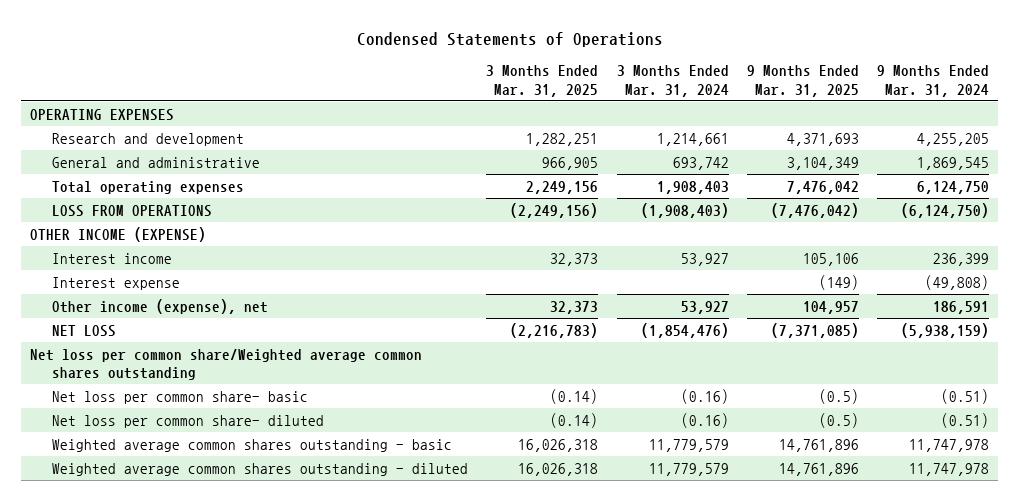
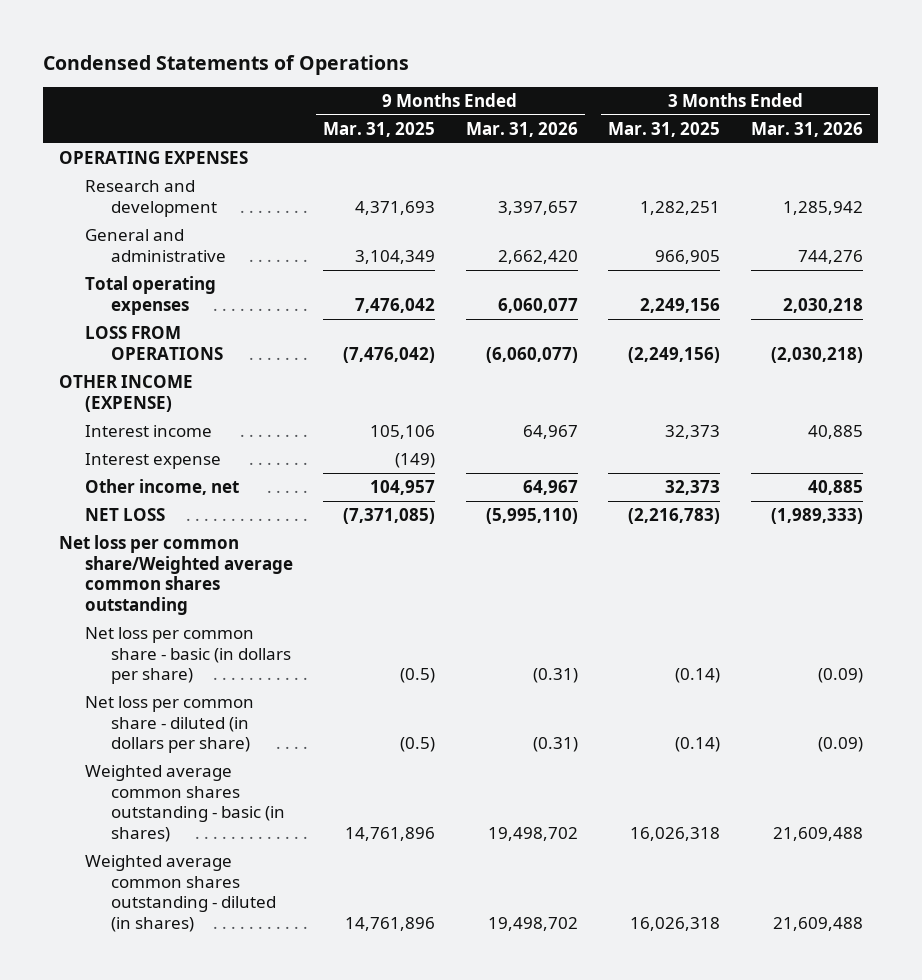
- | 3 Months Ended Mar. 31, 2025 | 3 Months Ended Mar. 31, 2024 | 9 Months Ended Mar. 31, 2025 | 9 Months Ended Mar. 31, 2024
+ | 9 Months Ended Mar. 31, 2025 | 9 Months Ended Mar. 31, 2026 | 3 Months Ended Mar. 31, 2025 | 3 Months Ended Mar. 31, 2026
- Other income (expense), net | 32,373 | 53,927 | 104,957 | 186,591
+ Other income, net | 104,957 | 64,967 | 32,373 | 40,885
- Net loss per common share- basic | (0.14) | (0.16) | (0.5) | (0.51)
- Net loss per common share- diluted | (0.14) | (0.16) | (0.5) | (0.51)
- Weighted average common shares outstanding - basic | 16,026,318 | 11,779,579 | 14,761,896 | 11,747,978
- Weighted average common shares outstanding - diluted | 16,026,318 | 11,779,579 | 14,761,896 | 11,747,978
+ Net loss per common share - basic (in dollars per share) | (0.5) | (0.31) | (0.14) | (0.09)
+ Net loss per common share - diluted (in dollars per share) | (0.5) | (0.31) | (0.14) | (0.09)
+ Weighted average common shares outstanding - basic (in shares) | 14,761,896 | 19,498,702 | 16,026,318 | 21,609,488
+ Weighted average common shares outstanding - diluted (in shares) | 14,761,896 | 19,498,702 | 16,026,318 | 21,609,488

